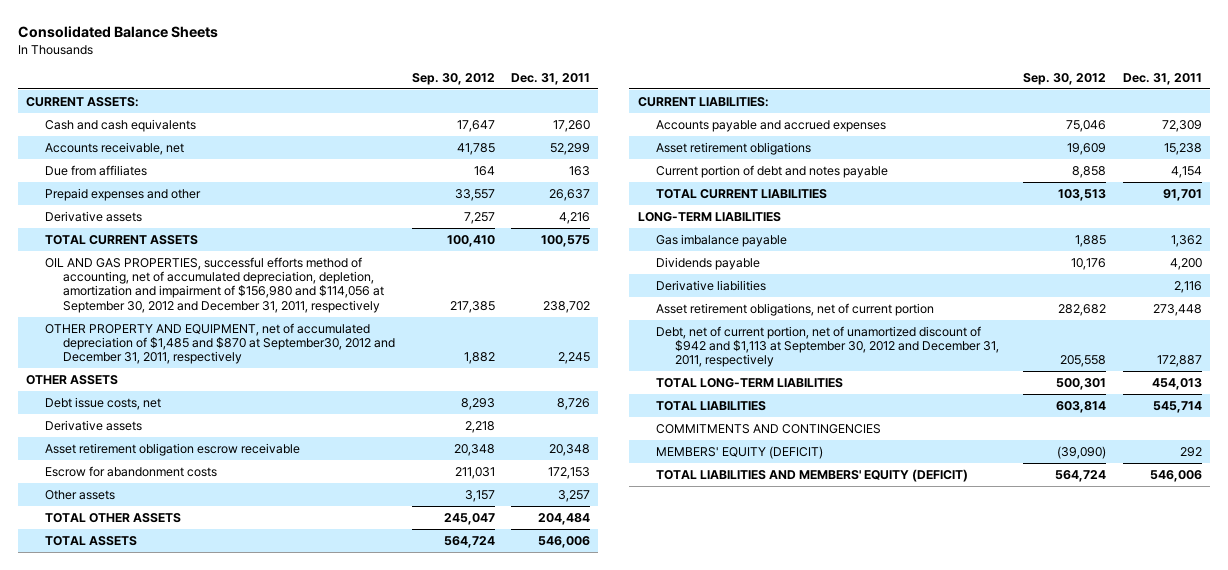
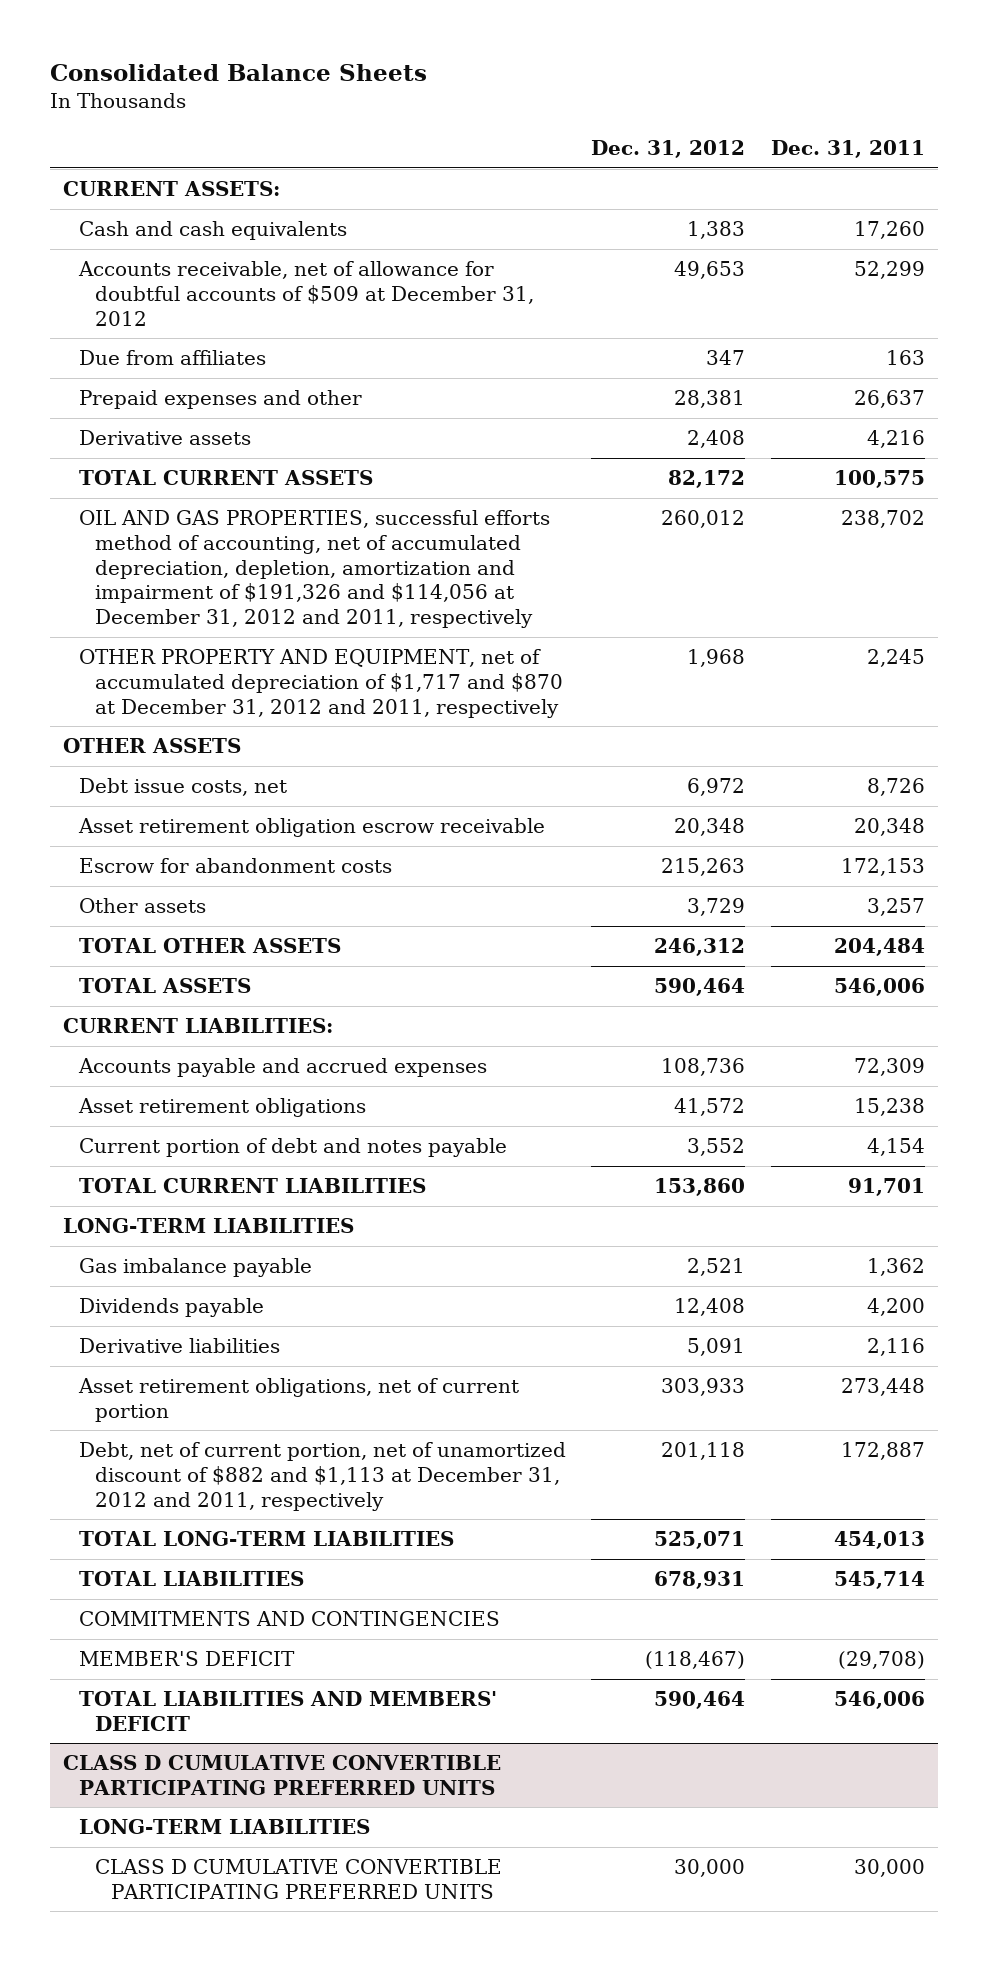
- | Sep. 30, 2012 | Dec. 31, 2011
+ | Dec. 31, 2012 | Dec. 31, 2011
- Accounts receivable, net | 41,785 | 52,299
+ Accounts receivable, net of allowance for doubtful accounts of $509 at December 31, 2012 | 49,653 | 52,299
- OIL AND GAS PROPERTIES, successful efforts method of accounting, net of accumulated depreciation, depletion, amortization and impairment of $156,980 and $114,056 at September 30, 2012 and December 31, 2011, respectively | 217,385 | 238,702
- OTHER PROPERTY AND EQUIPMENT, net of accumulated depreciation of $1,485 and $870 at September30, 2012 and December 31, 2011, respectively | 1,882 | 2,245
+ OIL AND GAS PROPERTIES, successful efforts method of accounting, net of accumulated depreciation, depletion, amortization and impairment of $191,326 and $114,056 at December 31, 2012 and 2011, respectively | 260,012 | 238,702
+ OTHER PROPERTY AND EQUIPMENT, net of accumulated depreciation of $1,717 and $870 at December 31, 2012 and 2011, respectively | 1,968 | 2,245
- Derivative assets | 2,218 |
- Debt, net of current portion, net of unamortized discount of $942 and $1,113 at September 30, 2012 and December 31, 2011, respectively | 205,558 | 172,887
+ Debt, net of current portion, net of unamortized discount of $882 and $1,113 at December 31, 2012 and 2011, respectively | 201,118 | 172,887
- MEMBERS' EQUITY (DEFICIT) | (39,090) | 292
- TOTAL LIABILITIES AND MEMBERS' EQUITY (DEFICIT) | 564,724 | 546,006
+ MEMBER'S DEFICIT | (118,467) | (29,708)
+ TOTAL LIABILITIES AND MEMBERS' DEFICIT | 590,464 | 546,006
+ CLASS D CUMULATIVE CONVERTIBLE PARTICIPATING PREFERRED UNITS
+ LONG-TERM LIABILITIES
+ CLASS D CUMULATIVE CONVERTIBLE PARTICIPATING PREFERRED UNITS | 30,000 | 30,000

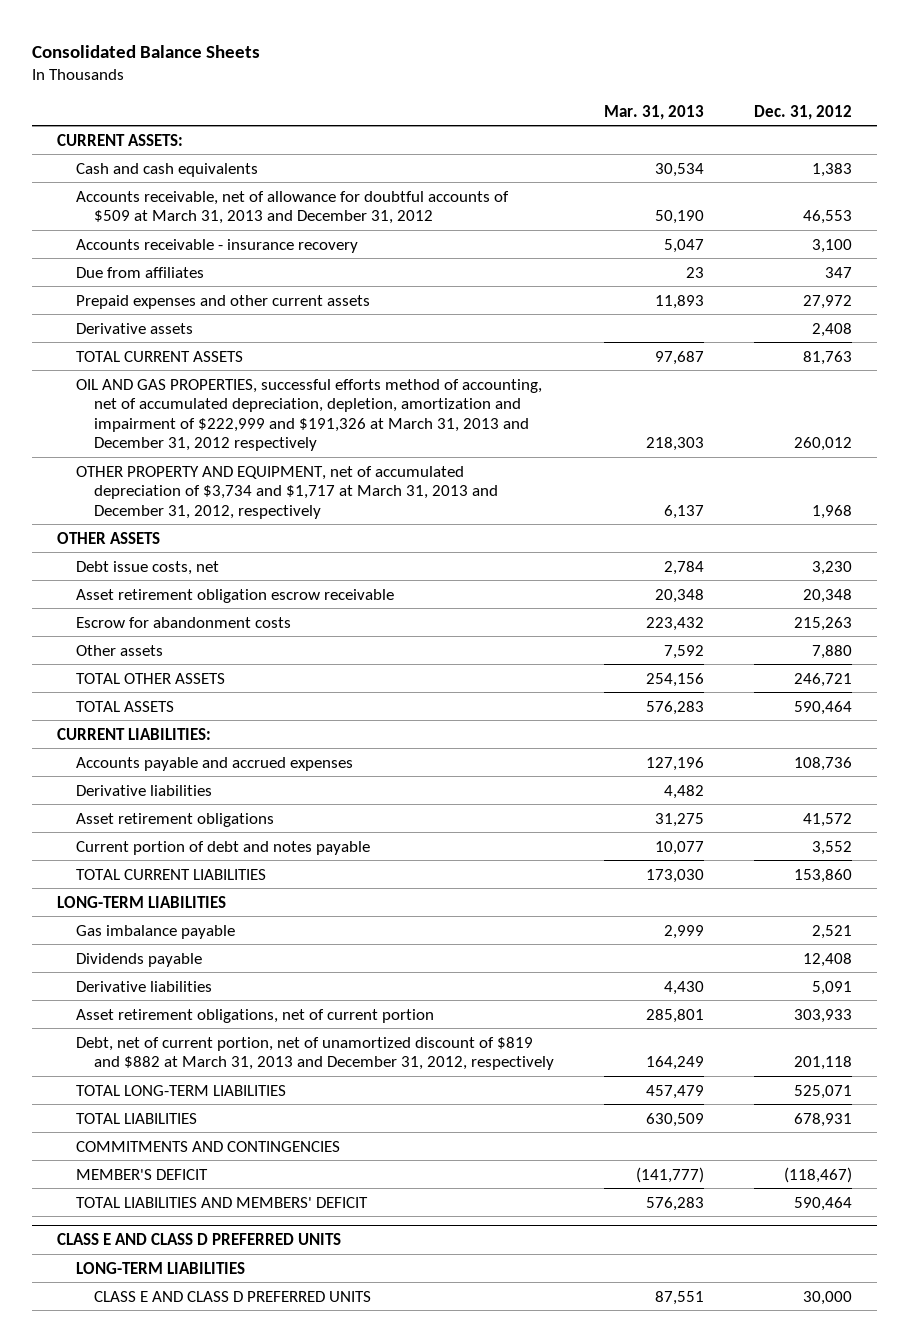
- | Dec. 31, 2012 | Dec. 31, 2011
+ | Mar. 31, 2013 | Dec. 31, 2012
- Accounts receivable, net of allowance for doubtful accounts of $509 at December 31, 2012 | 49,653 | 52,299
+ Accounts receivable, net of allowance for doubtful accounts of $509 at March 31, 2013 and December 31, 2012 | 50,190 | 46,553
+ Accounts receivable - insurance recovery | 5,047 | 3,100
- Prepaid expenses and other | 28,381 | 26,637
+ Prepaid expenses and other current assets | 11,893 | 27,972
- TOTAL CURRENT ASSETS | 82,172 | 100,575
- OIL AND GAS PROPERTIES, successful efforts method of accounting, net of accumulated depreciation, depletion, amortization and impairment of $191,326 and $114,056 at December 31, 2012 and 2011, respectively | 260,012 | 238,702
- OTHER PROPERTY AND EQUIPMENT, net of accumulated depreciation of $1,717 and $870 at December 31, 2012 and 2011, respectively | 1,968 | 2,245
+ TOTAL CURRENT ASSETS | 97,687 | 81,763
+ OIL AND GAS PROPERTIES, successful efforts method of accounting, net of accumulated depreciation, depletion, amortization and impairment of $222,999 and $191,326 at March 31, 2013 and December 31, 2012 respectively | 218,303 | 260,012
+ OTHER PROPERTY AND EQUIPMENT, net of accumulated depreciation of $3,734 and $1,717 at March 31, 2013 and December 31, 2012, respectively | 6,137 | 1,968
- Debt issue costs, net | 6,972 | 8,726
+ Debt issue costs, net | 2,784 | 3,230
- Other assets | 3,729 | 3,257
- TOTAL OTHER ASSETS | 246,312 | 204,484
+ Other assets | 7,592 | 7,880
+ TOTAL OTHER ASSETS | 254,156 | 246,721
+ Derivative liabilities | 4,482 |
- Debt, net of current portion, net of unamortized discount of $882 and $1,113 at December 31, 2012 and 2011, respectively | 201,118 | 172,887
+ Debt, net of current portion, net of unamortized discount of $819 and $882 at March 31, 2013 and December 31, 2012, respectively | 164,249 | 201,118
- CLASS D CUMULATIVE CONVERTIBLE PARTICIPATING PREFERRED UNITS
+ CLASS E AND CLASS D PREFERRED UNITS
- CLASS D CUMULATIVE CONVERTIBLE PARTICIPATING PREFERRED UNITS | 30,000 | 30,000
+ CLASS E AND CLASS D PREFERRED UNITS | 87,551 | 30,000

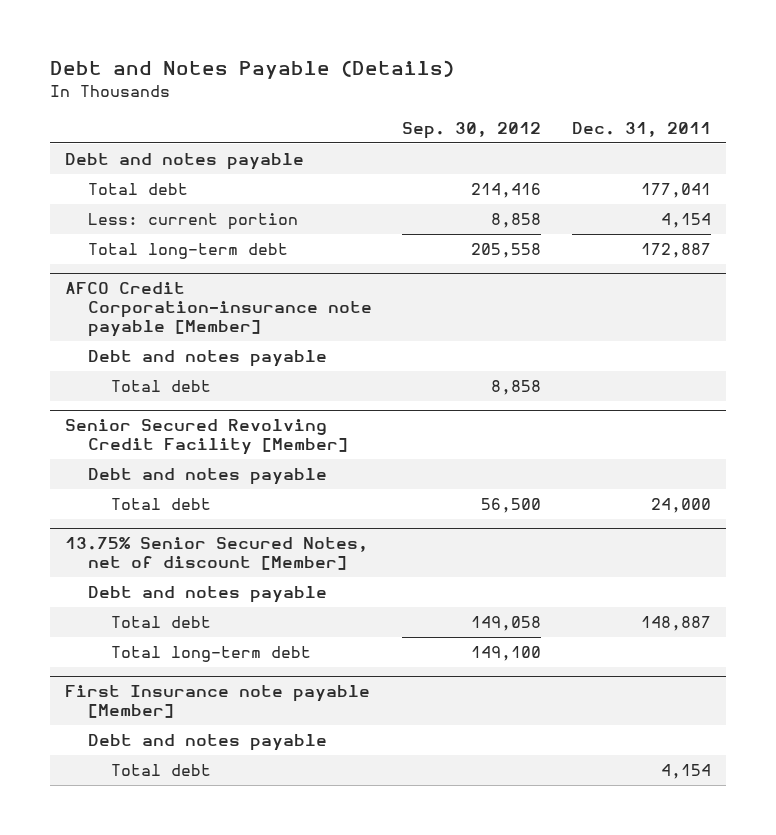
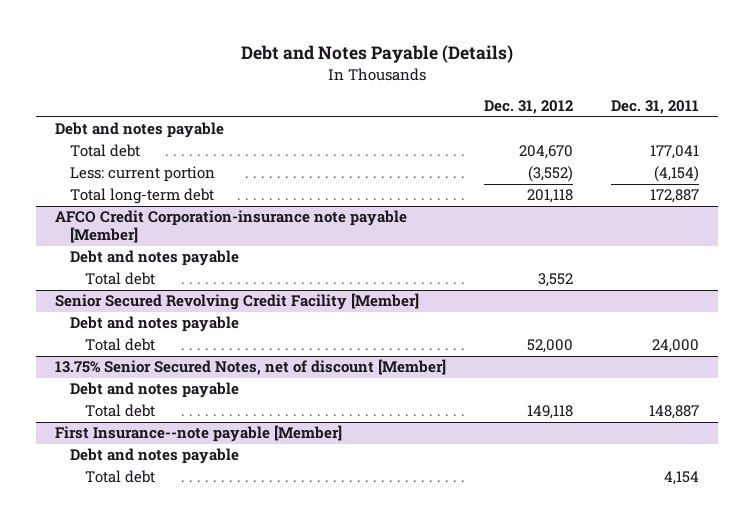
- | Sep. 30, 2012 | Dec. 31, 2011
+ | Dec. 31, 2012 | Dec. 31, 2011
- Less: current portion | 8,858 | 4,154
+ Less: current portion | (3,552) | (4,154)
@ 13.75% Senior Secured Notes, net of discount [Member]
- Total long-term debt | 149,100 |
- First Insurance note payable [Member]
+ First Insurance--note payable [Member]

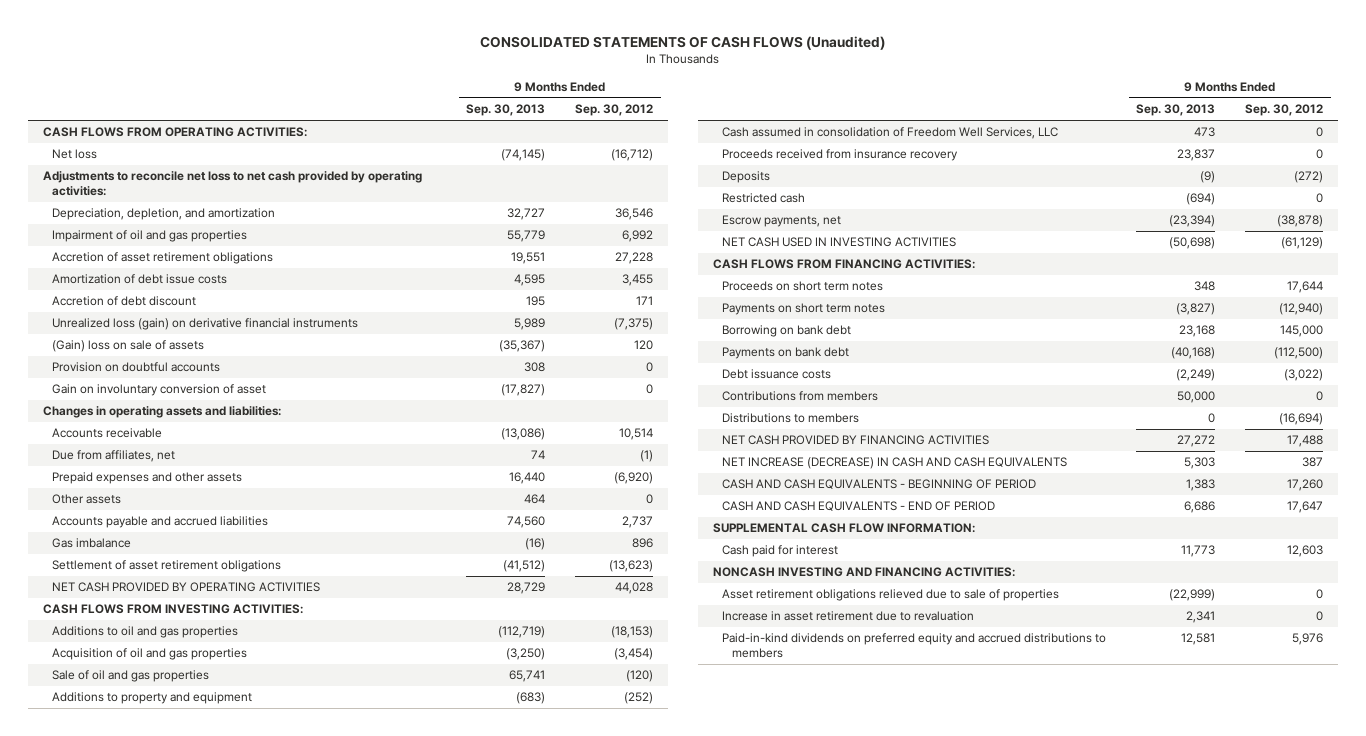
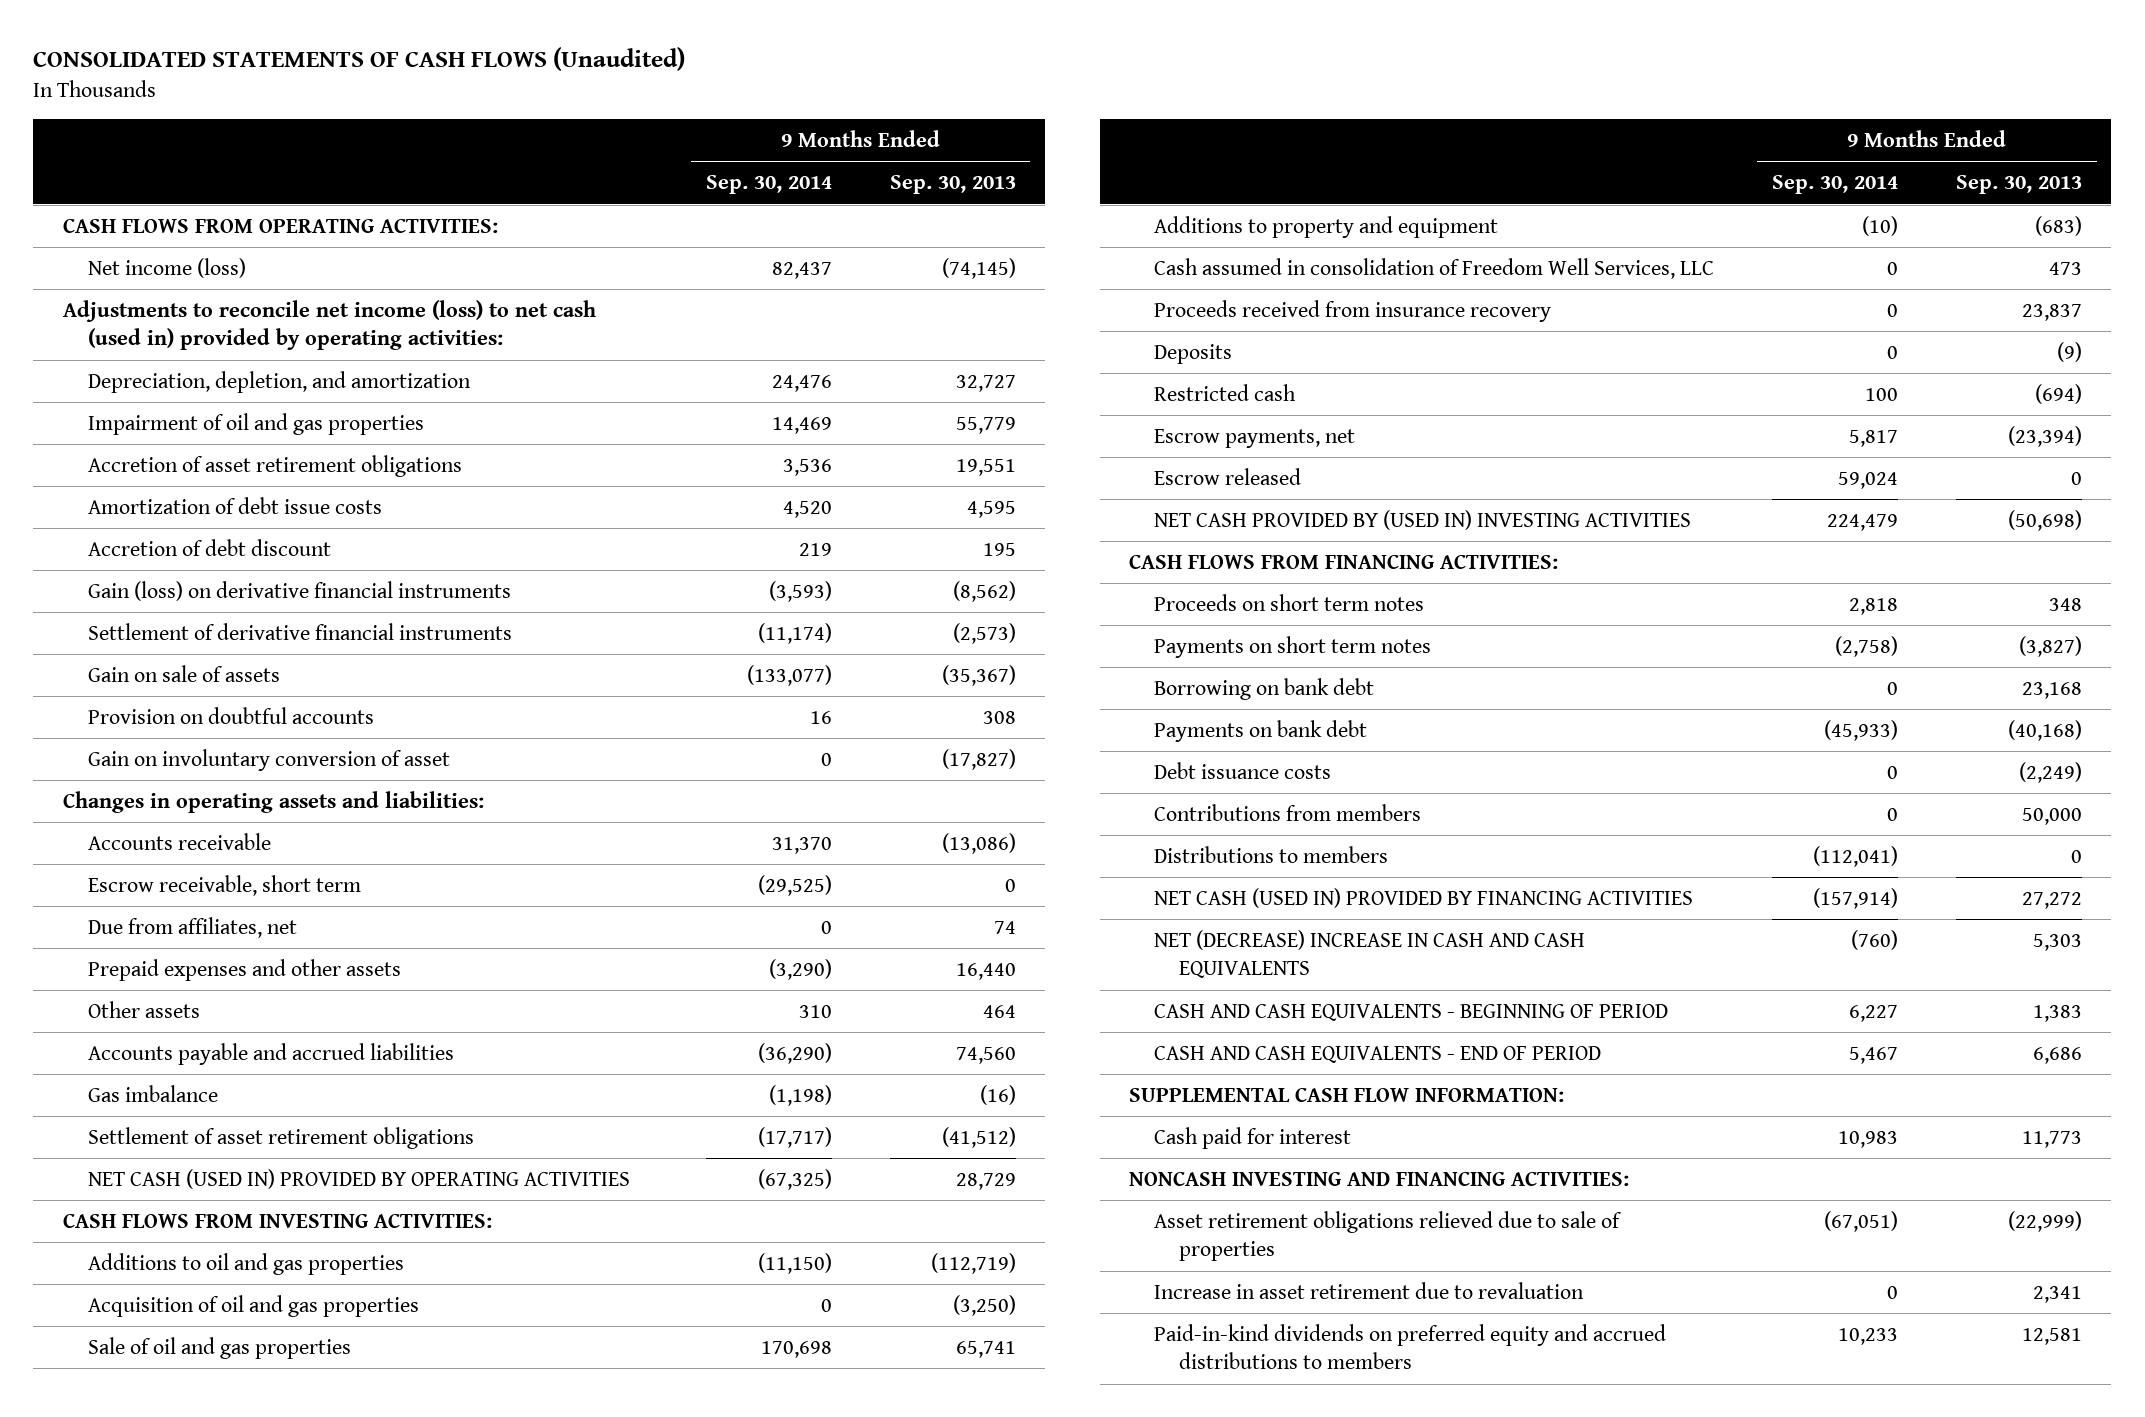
- | 9 Months Ended Sep. 30, 2013 | 9 Months Ended Sep. 30, 2012
+ | 9 Months Ended Sep. 30, 2014 | 9 Months Ended Sep. 30, 2013
- Net loss | (74,145) | (16,712)
- Adjustments to reconcile net loss to net cash provided by operating activities:
+ Net income (loss) | 82,437 | (74,145)
+ Adjustments to reconcile net income (loss) to net cash (used in) provided by operating activities:
- Unrealized loss (gain) on derivative financial instruments | 5,989 | (7,375)
- (Gain) loss on sale of assets | (35,367) | 120
+ Gain (loss) on derivative financial instruments | (3,593) | (8,562)
+ Settlement of derivative financial instruments | (11,174) | (2,573)
+ Gain on sale of assets | (133,077) | (35,367)
+ Escrow receivable, short term | (29,525) | 0
- NET CASH PROVIDED BY OPERATING ACTIVITIES | 28,729 | 44,028
+ NET CASH (USED IN) PROVIDED BY OPERATING ACTIVITIES | (67,325) | 28,729
- NET CASH USED IN INVESTING ACTIVITIES | (50,698) | (61,129)
+ Escrow released | 59,024 | 0
+ NET CASH PROVIDED BY (USED IN) INVESTING ACTIVITIES | 224,479 | (50,698)
- NET CASH PROVIDED BY FINANCING ACTIVITIES | 27,272 | 17,488
- NET INCREASE (DECREASE) IN CASH AND CASH EQUIVALENTS | 5,303 | 387
+ NET CASH (USED IN) PROVIDED BY FINANCING ACTIVITIES | (157,914) | 27,272
+ NET (DECREASE) INCREASE IN CASH AND CASH EQUIVALENTS | (760) | 5,303

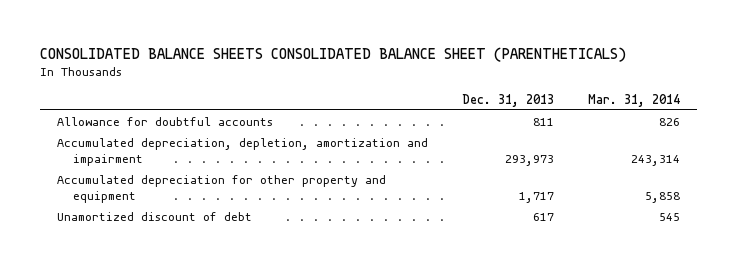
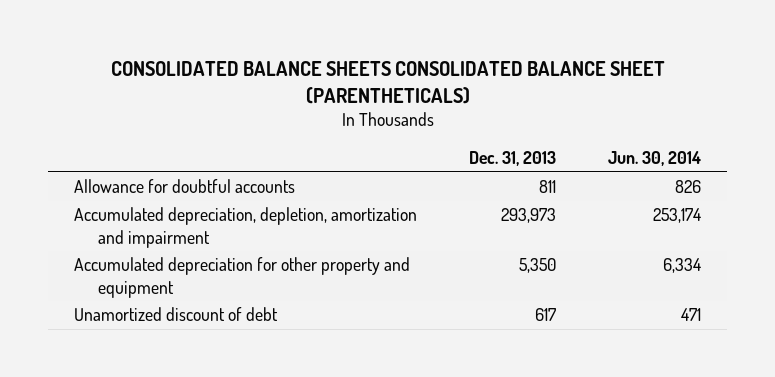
- | Dec. 31, 2013 | Mar. 31, 2014
+ | Dec. 31, 2013 | Jun. 30, 2014
- Accumulated depreciation for other property and equipment | 1,717 | 5,858
+ Accumulated depreciation for other property and equipment | 5,350 | 6,334

